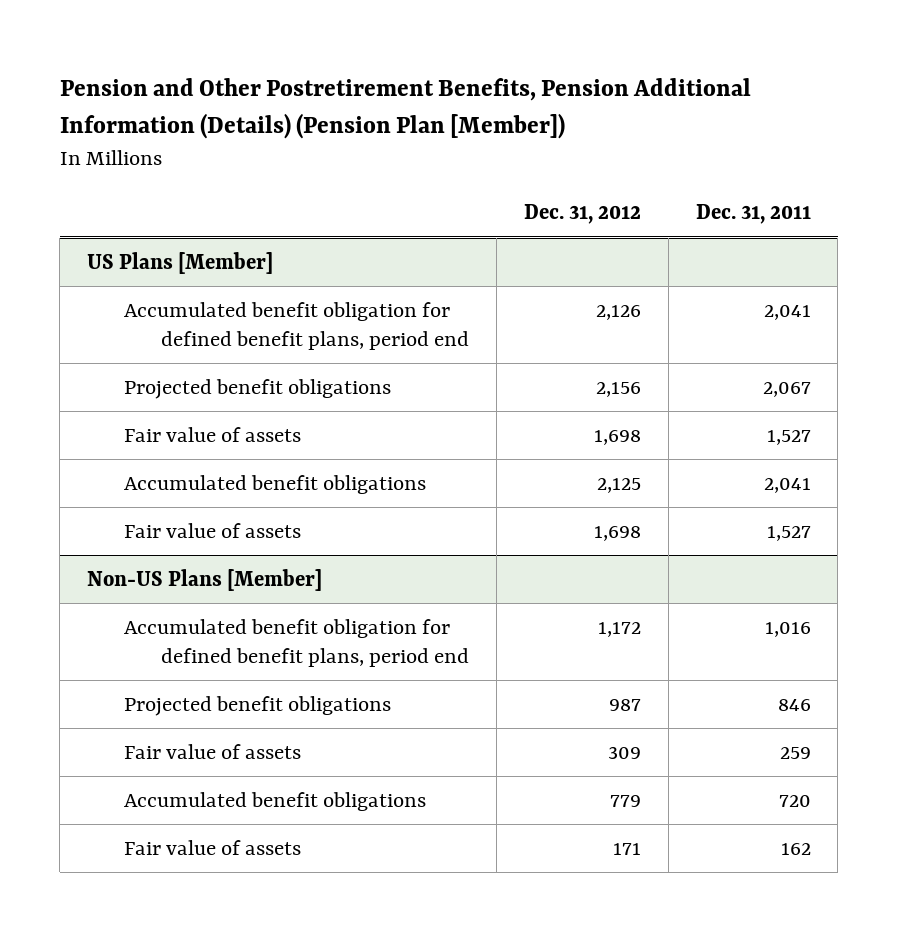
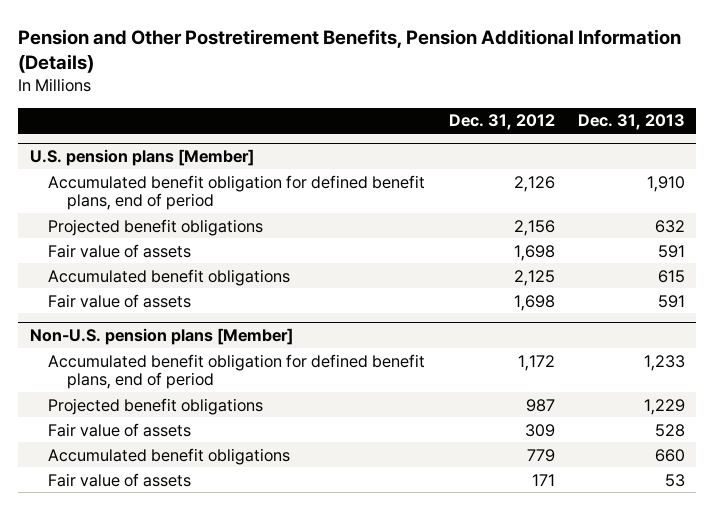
- Pension and Other Postretirement Benefits, Pension Additional Information (Details) (Pension Plan [Member])
+ Pension and Other Postretirement Benefits, Pension Additional Information (Details)
- | Dec. 31, 2012 | Dec. 31, 2011
+ | Dec. 31, 2012 | Dec. 31, 2013
- US Plans [Member]
- Accumulated benefit obligation for defined benefit plans, period end | 2,126 | 2,041
+ U.S. pension plans [Member]
+ Accumulated benefit obligation for defined benefit plans, end of period | 2,126 | 1,910
- Non-US Plans [Member]
- Accumulated benefit obligation for defined benefit plans, period end | 1,172 | 1,016
+ Non-U.S. pension plans [Member]
+ Accumulated benefit obligation for defined benefit plans, end of period | 1,172 | 1,233

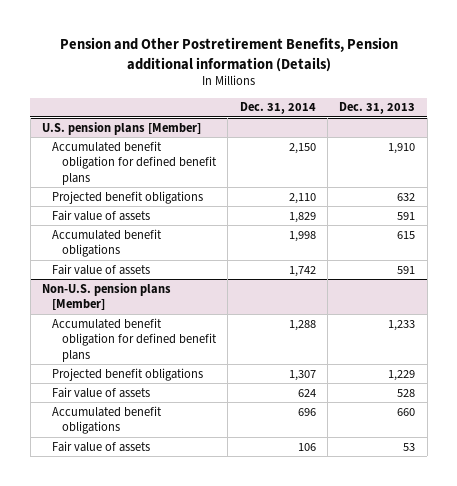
- Pension and Other Postretirement Benefits, Pension Additional Information (Details)
+ Pension and Other Postretirement Benefits, Pension additional information (Details)
- | Dec. 31, 2012 | Dec. 31, 2013
+ | Dec. 31, 2014 | Dec. 31, 2013
@ U.S. pension plans [Member]
- Accumulated benefit obligation for defined benefit plans, end of period | 2,126 | 1,910
+ Accumulated benefit obligation for defined benefit plans | 2,150 | 1,910
@ Non-U.S. pension plans [Member]
- Accumulated benefit obligation for defined benefit plans, end of period | 1,172 | 1,233
+ Accumulated benefit obligation for defined benefit plans | 1,288 | 1,233

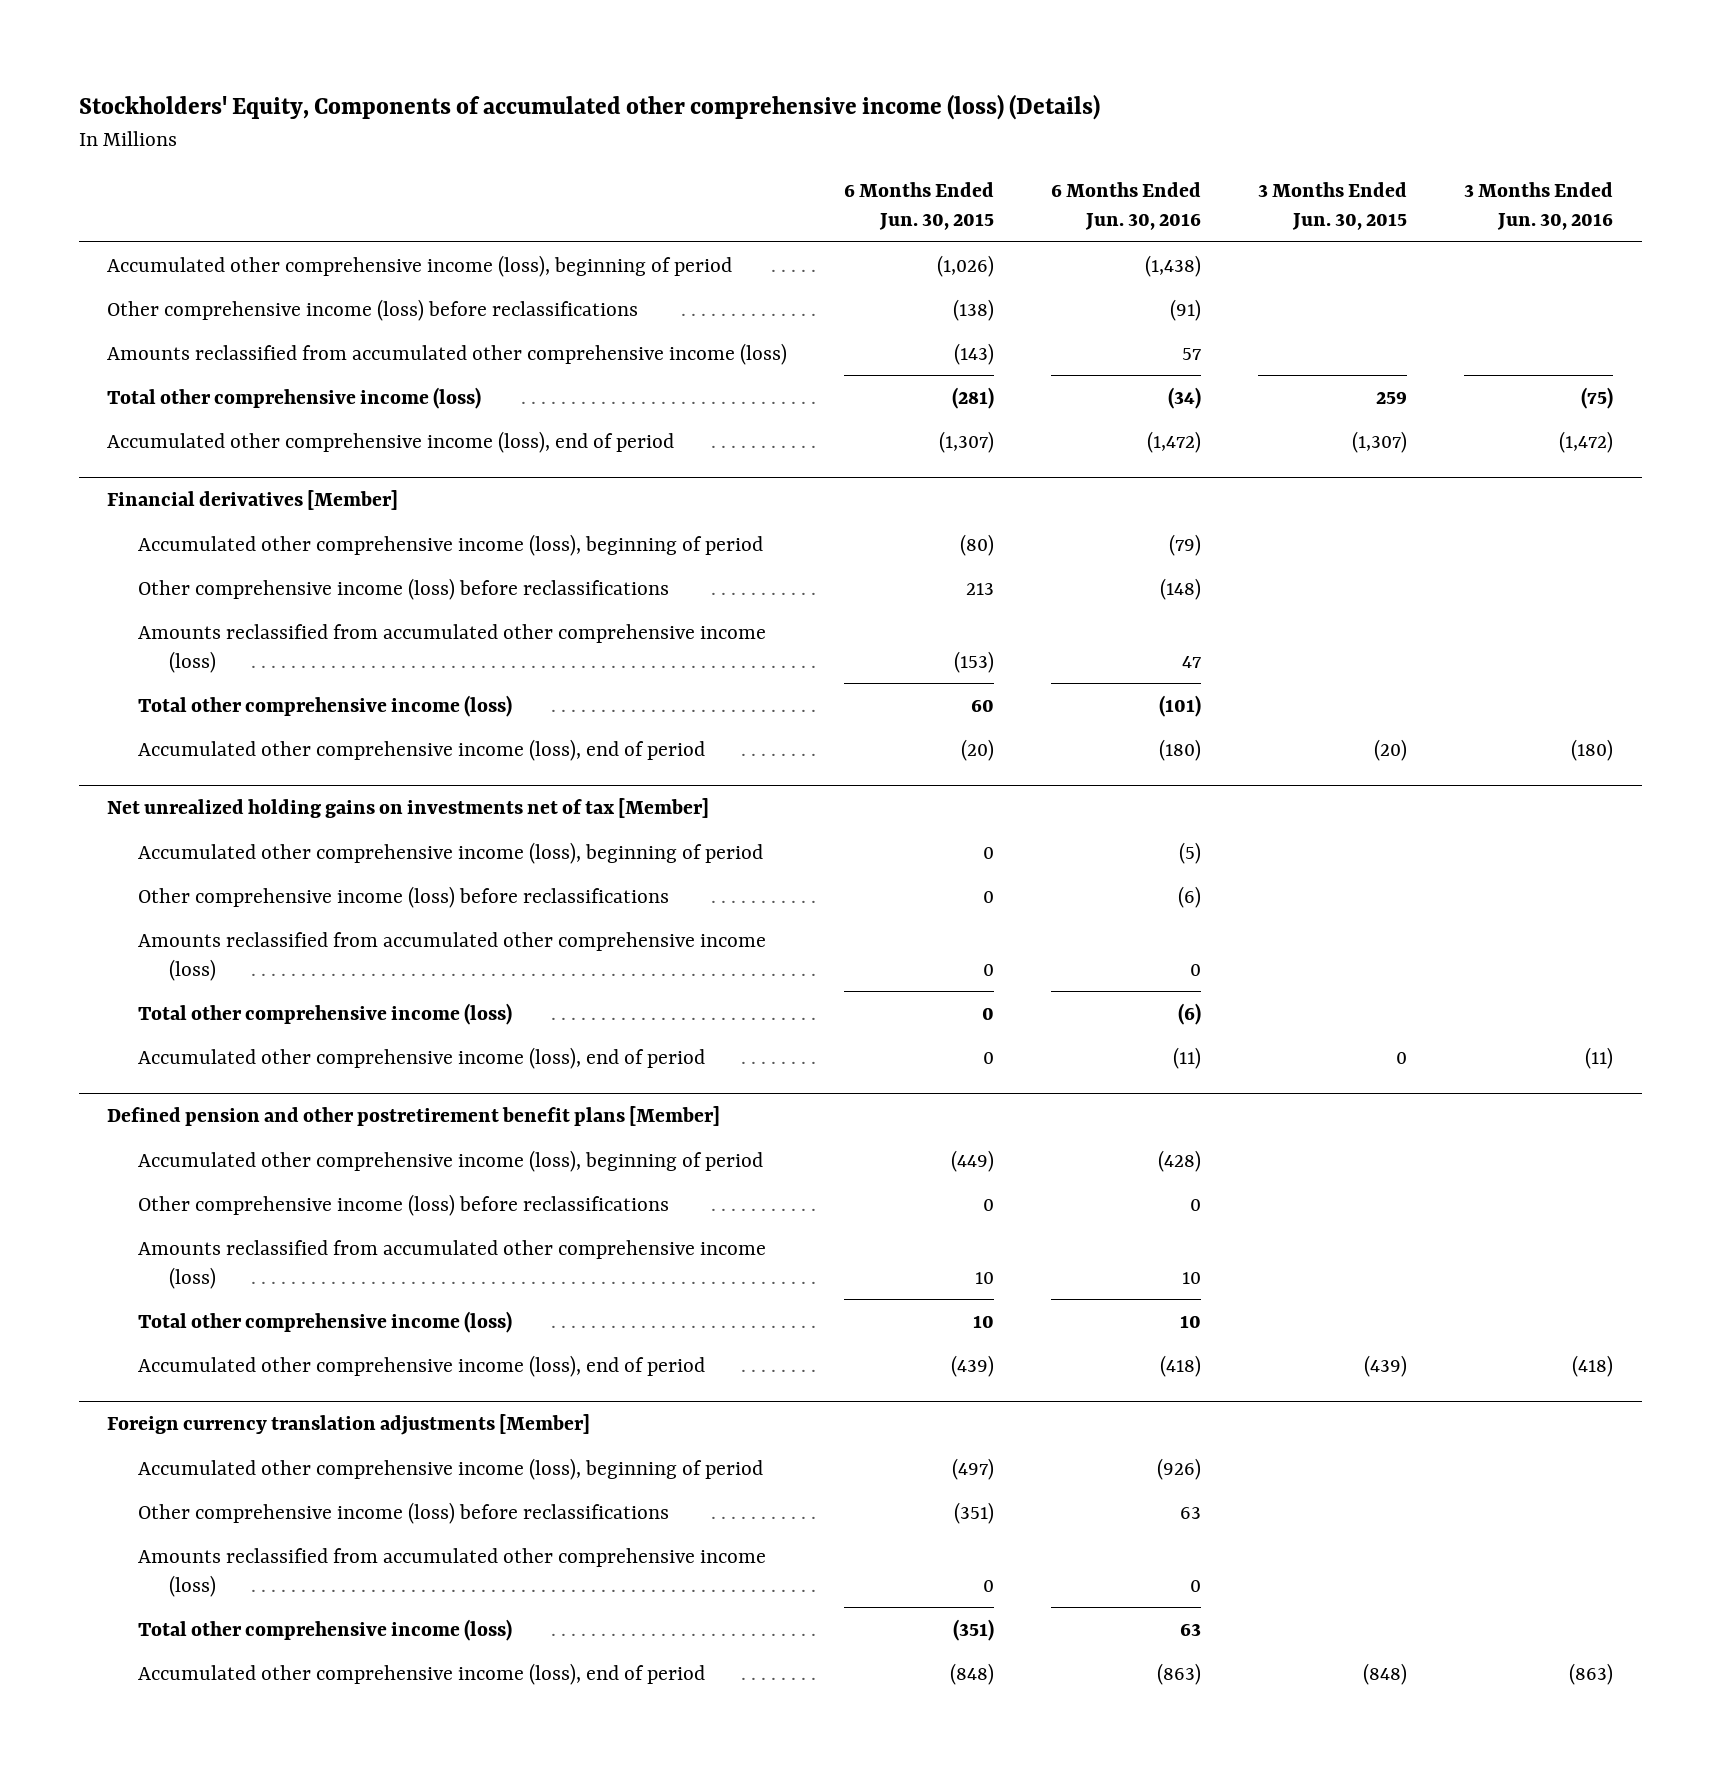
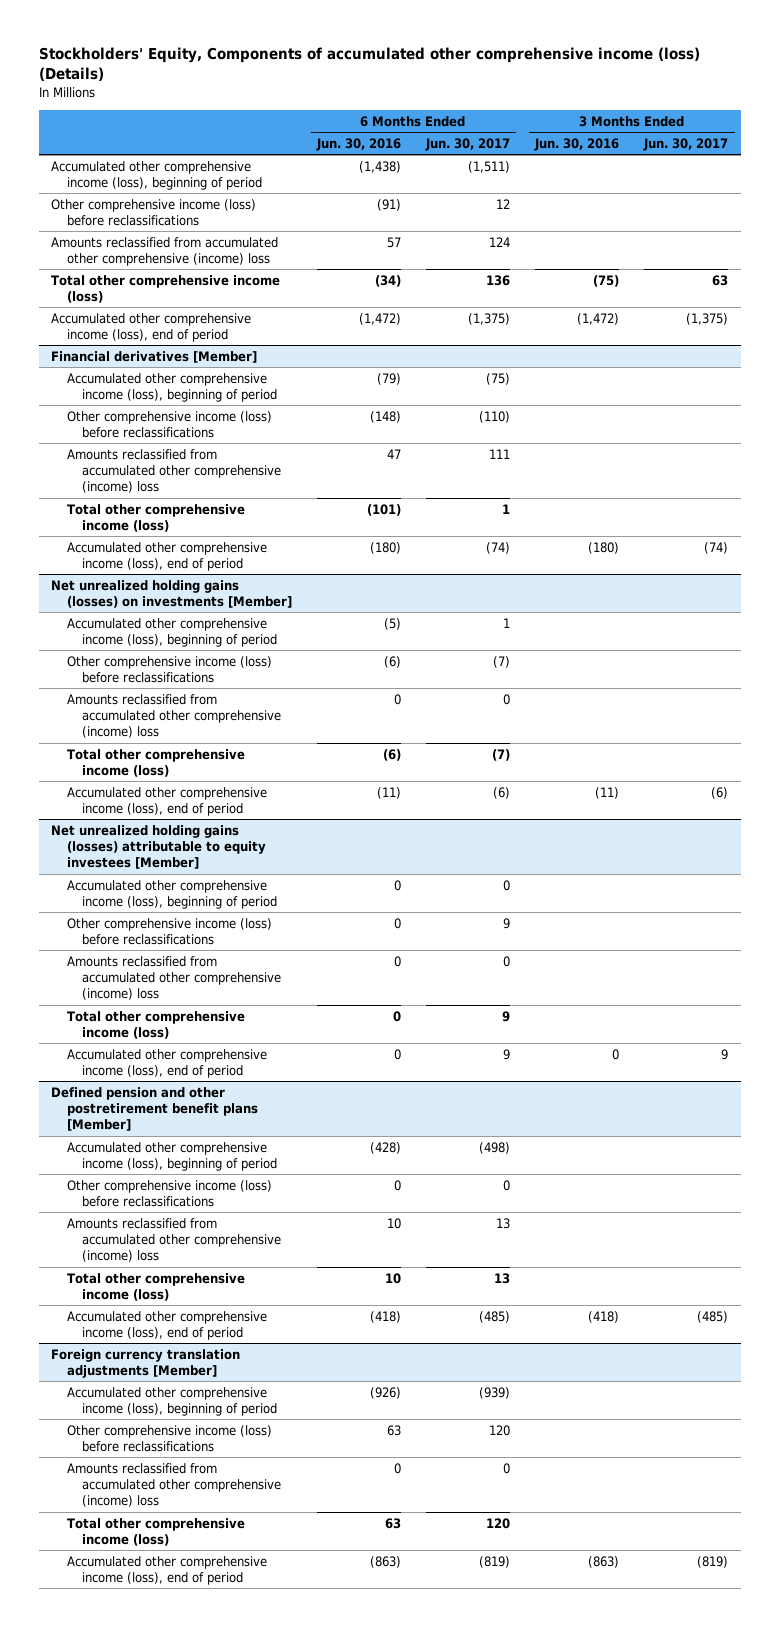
- | 6 Months Ended Jun. 30, 2015 | 6 Months Ended Jun. 30, 2016 | 3 Months Ended Jun. 30, 2015 | 3 Months Ended Jun. 30, 2016
+ | 6 Months Ended Jun. 30, 2016 | 6 Months Ended Jun. 30, 2017 | 3 Months Ended Jun. 30, 2016 | 3 Months Ended Jun. 30, 2017
- Amounts reclassified from accumulated other comprehensive income (loss) | (143) | 57 | |
+ Amounts reclassified from accumulated other comprehensive (income) loss | 57 | 124 | |
@ Financial derivatives [Member]
- Amounts reclassified from accumulated other comprehensive income (loss) | (153) | 47 | |
+ Amounts reclassified from accumulated other comprehensive (income) loss | 47 | 111 | |
- Net unrealized holding gains on investments net of tax [Member]
+ Net unrealized holding gains (losses) on investments [Member]
- Amounts reclassified from accumulated other comprehensive income (loss) | 0 | 0 | |
+ Amounts reclassified from accumulated other comprehensive (income) loss | 0 | 0 | |
+ Net unrealized holding gains (losses) attributable to equity investees [Member]
+ Accumulated other comprehensive income (loss), beginning of period | 0 | 0 | |
+ Other comprehensive income (loss) before reclassifications | 0 | 9 | |
+ Amounts reclassified from accumulated other comprehensive (income) loss | 0 | 0 | |
+ Total other comprehensive income (loss) | 0 | 9 | |
+ Accumulated other comprehensive income (loss), end of period | 0 | 9 | 0 | 9
@ Defined pension and other postretirement benefit plans [Member]
- Amounts reclassified from accumulated other comprehensive income (loss) | 10 | 10 | |
+ Amounts reclassified from accumulated other comprehensive (income) loss | 10 | 13 | |
@ Foreign currency translation adjustments [Member]
- Amounts reclassified from accumulated other comprehensive income (loss) | 0 | 0 | |
+ Amounts reclassified from accumulated other comprehensive (income) loss | 0 | 0 | |

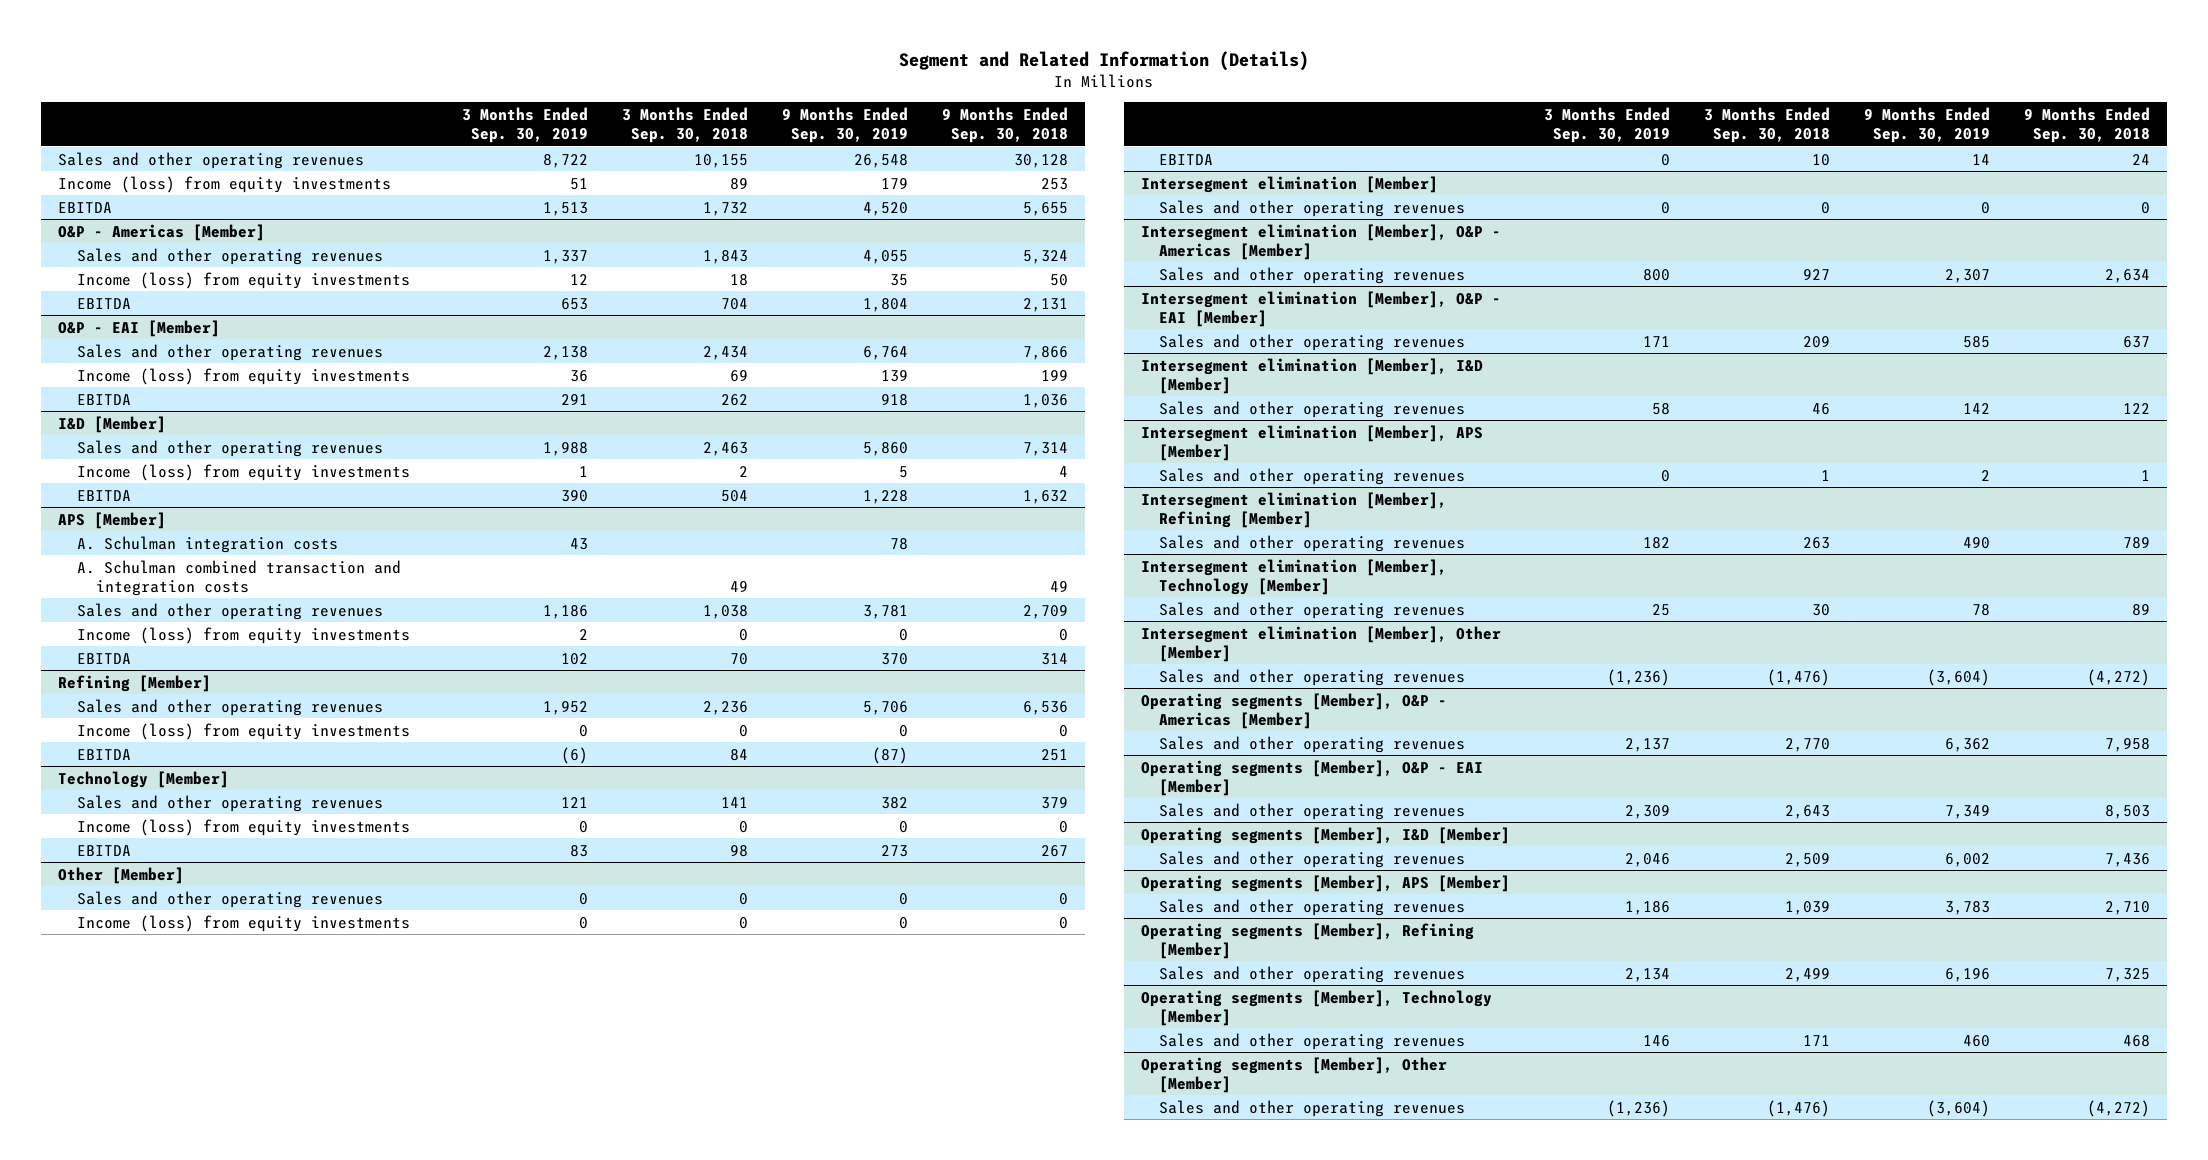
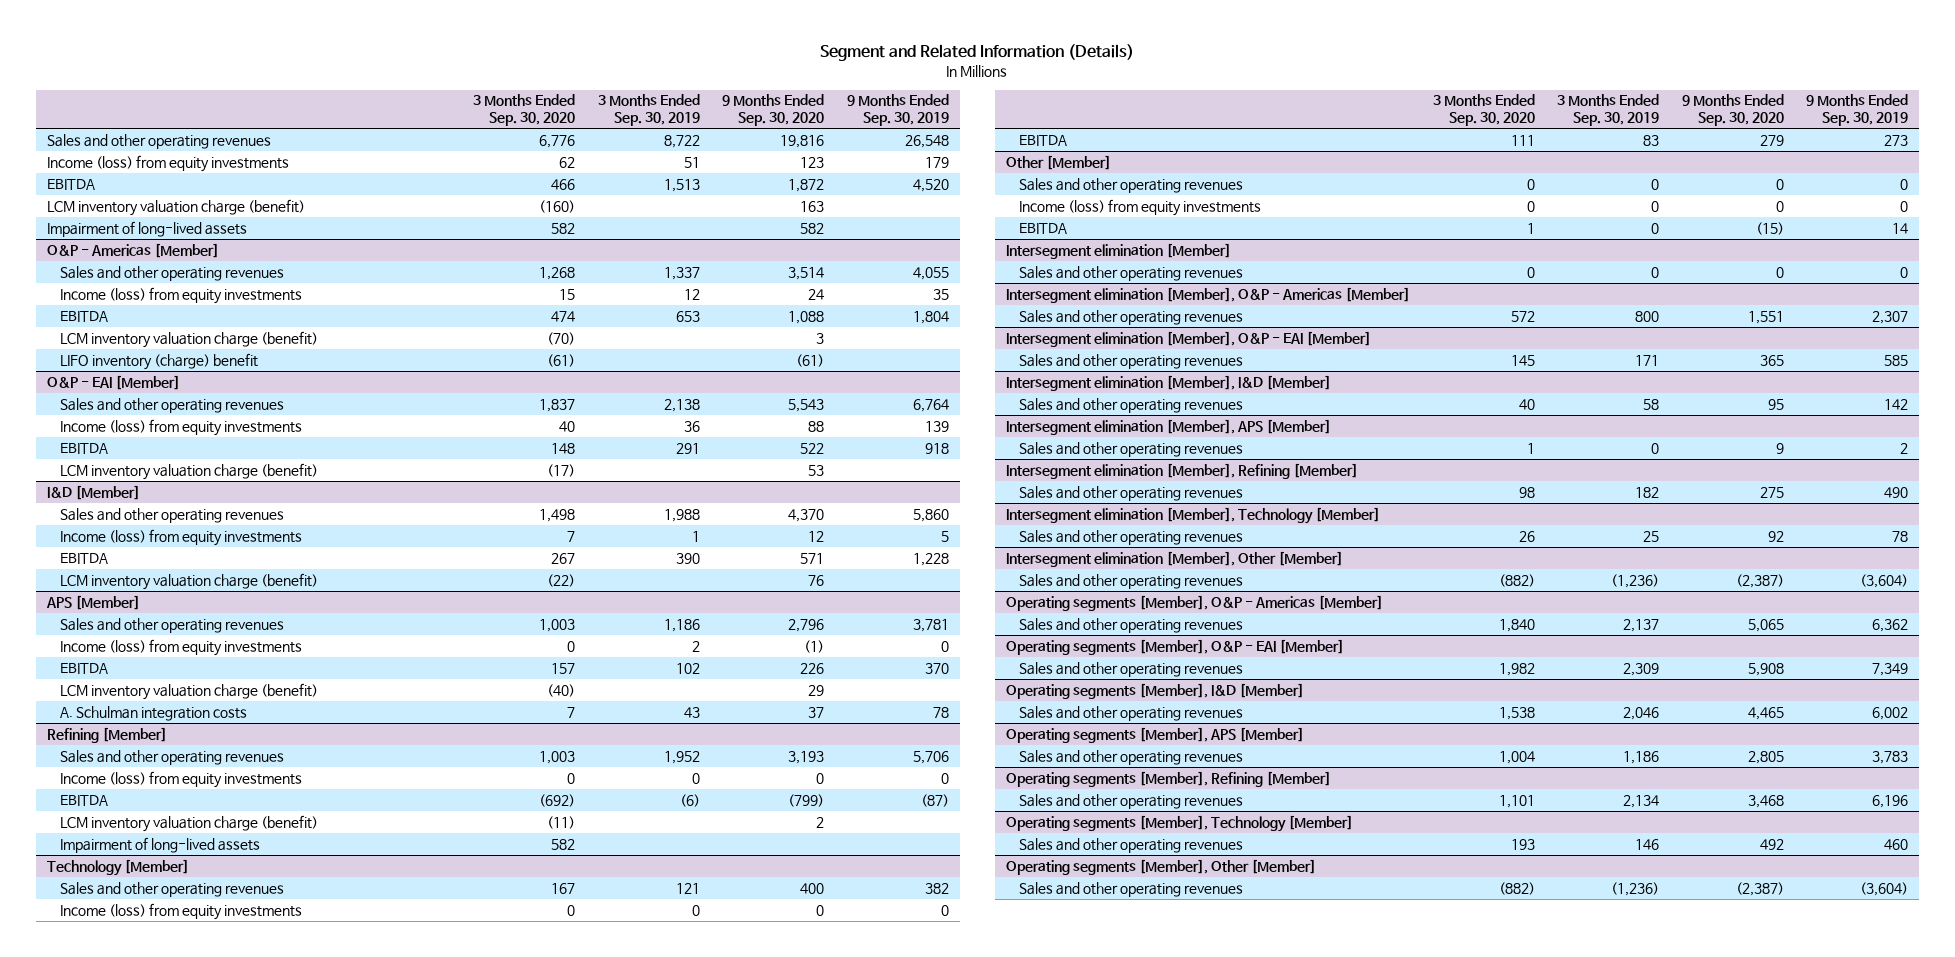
- | 3 Months Ended Sep. 30, 2019 | 3 Months Ended Sep. 30, 2018 | 9 Months Ended Sep. 30, 2019 | 9 Months Ended Sep. 30, 2018
+ | 3 Months Ended Sep. 30, 2020 | 3 Months Ended Sep. 30, 2019 | 9 Months Ended Sep. 30, 2020 | 9 Months Ended Sep. 30, 2019
+ LCM inventory valuation charge (benefit) | (160) | | 163 |
+ Impairment of long-lived assets | 582 | | 582 |
@ O&P - Americas [Member]
+ LCM inventory valuation charge (benefit) | (70) | | 3 |
+ LIFO inventory (charge) benefit | (61) | | (61) |
@ O&P - EAI [Member]
+ LCM inventory valuation charge (benefit) | (17) | | 53 |
@ I&D [Member]
+ LCM inventory valuation charge (benefit) | (22) | | 76 |
@ APS [Member]
- A. Schulman combined transaction and integration costs | | 49 | | 49
+ LCM inventory valuation charge (benefit) | (40) | | 29 |
moved down: A. Schulman integration costs | 7 | 43 | 37 | 78
@ Refining [Member]
+ LCM inventory valuation charge (benefit) | (11) | | 2 |
+ Impairment of long-lived assets | 582 | | |

